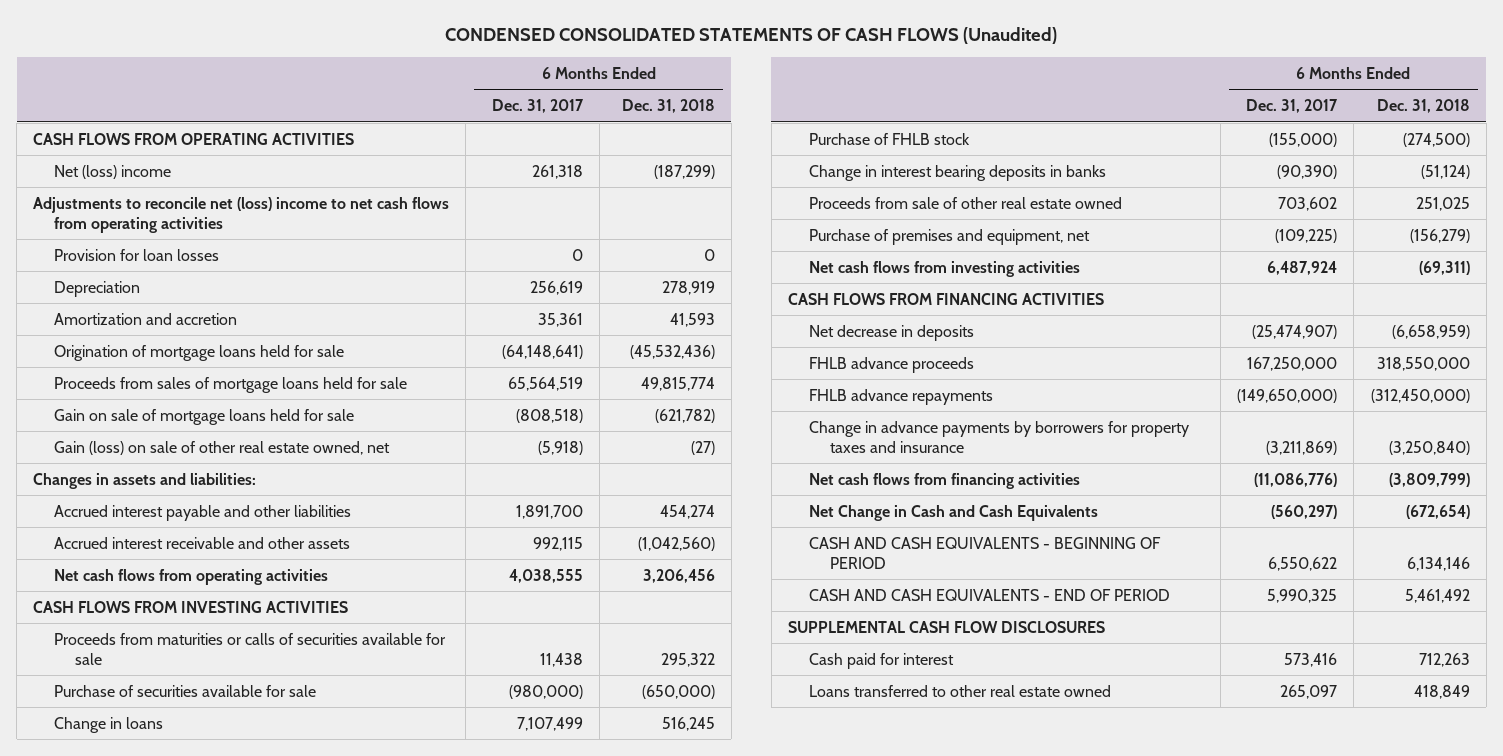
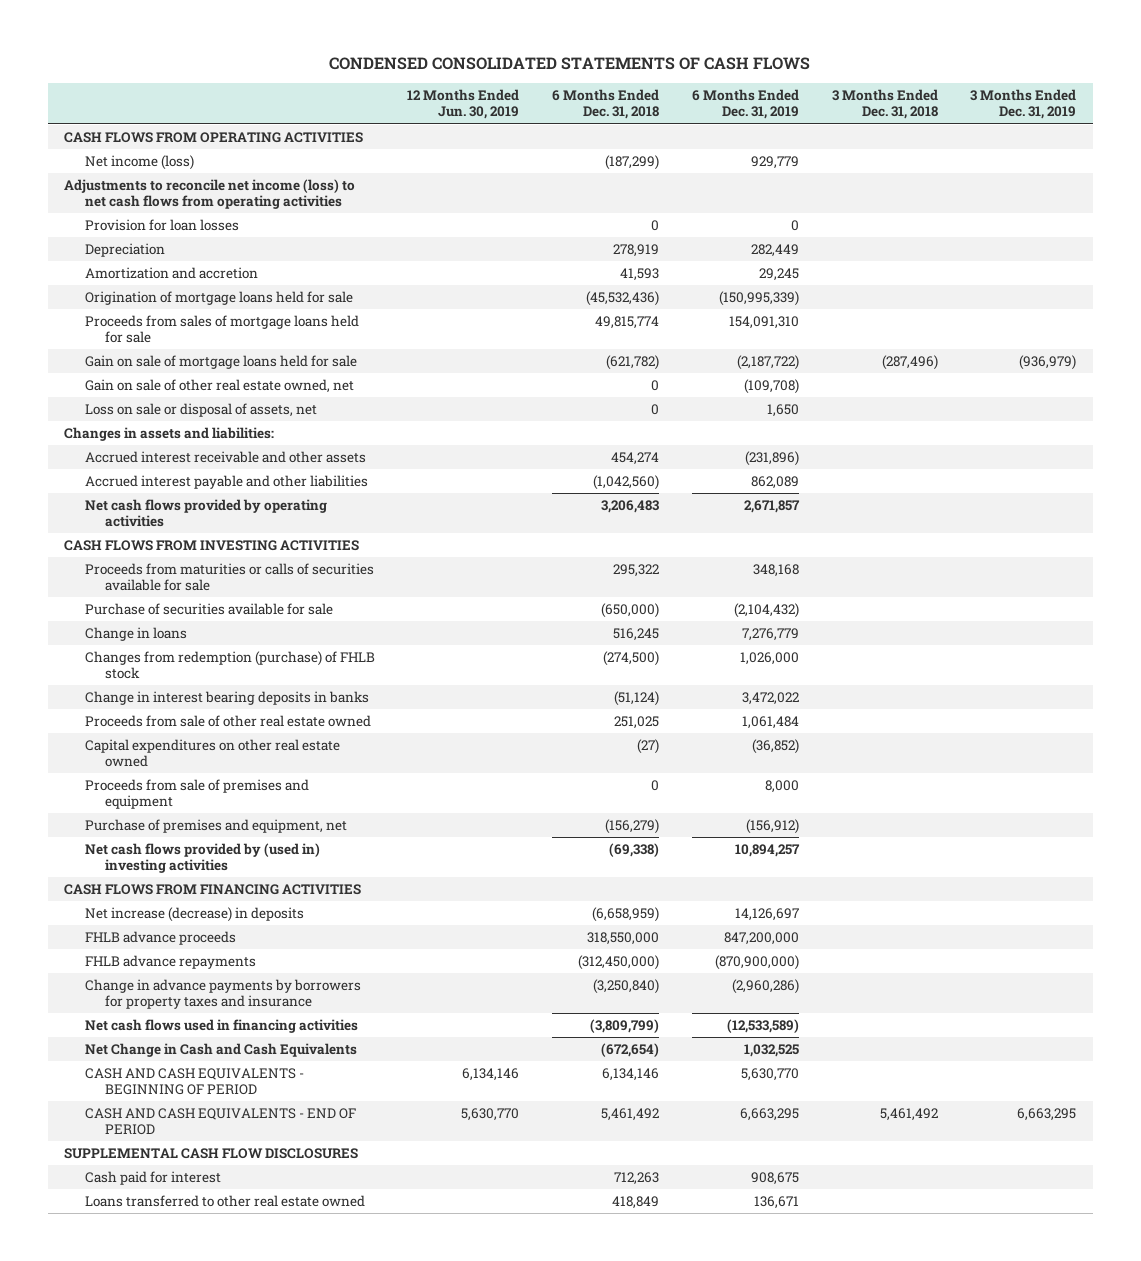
- CONDENSED CONSOLIDATED STATEMENTS OF CASH FLOWS (Unaudited)
+ CONDENSED CONSOLIDATED STATEMENTS OF CASH FLOWS
- | 6 Months Ended Dec. 31, 2017 | 6 Months Ended Dec. 31, 2018
+ | 12 Months Ended Jun. 30, 2019 | 6 Months Ended Dec. 31, 2018 | 6 Months Ended Dec. 31, 2019 | 3 Months Ended Dec. 31, 2018 | 3 Months Ended Dec. 31, 2019
- Net (loss) income | 261,318 | (187,299)
- Adjustments to reconcile net (loss) income to net cash flows from operating activities
+ Net income (loss) | | (187,299) | 929,779 | |
+ Adjustments to reconcile net income (loss) to net cash flows from operating activities
- Gain (loss) on sale of other real estate owned, net | (5,918) | (27)
+ Gain on sale of other real estate owned, net | | 0 | (109,708) | |
+ Loss on sale or disposal of assets, net | | 0 | 1,650 | |
- Accrued interest payable and other liabilities | 1,891,700 | 454,274
- Accrued interest receivable and other assets | 992,115 | (1,042,560)
- Net cash flows from operating activities | 4,038,555 | 3,206,456
+ Accrued interest receivable and other assets | | 454,274 | (231,896) | |
+ Accrued interest payable and other liabilities | | (1,042,560) | 862,089 | |
+ Net cash flows provided by operating activities | | 3,206,483 | 2,671,857 | |
- Purchase of FHLB stock | (155,000) | (274,500)
+ Changes from redemption (purchase) of FHLB stock | | (274,500) | 1,026,000 | |
+ Capital expenditures on other real estate owned | | (27) | (36,852) | |
+ Proceeds from sale of premises and equipment | | 0 | 8,000 | |
- Net cash flows from investing activities | 6,487,924 | (69,311)
+ Net cash flows provided by (used in) investing activities | | (69,338) | 10,894,257 | |
- Net decrease in deposits | (25,474,907) | (6,658,959)
+ Net increase (decrease) in deposits | | (6,658,959) | 14,126,697 | |
- Net cash flows from financing activities | (11,086,776) | (3,809,799)
+ Net cash flows used in financing activities | | (3,809,799) | (12,533,589) | |

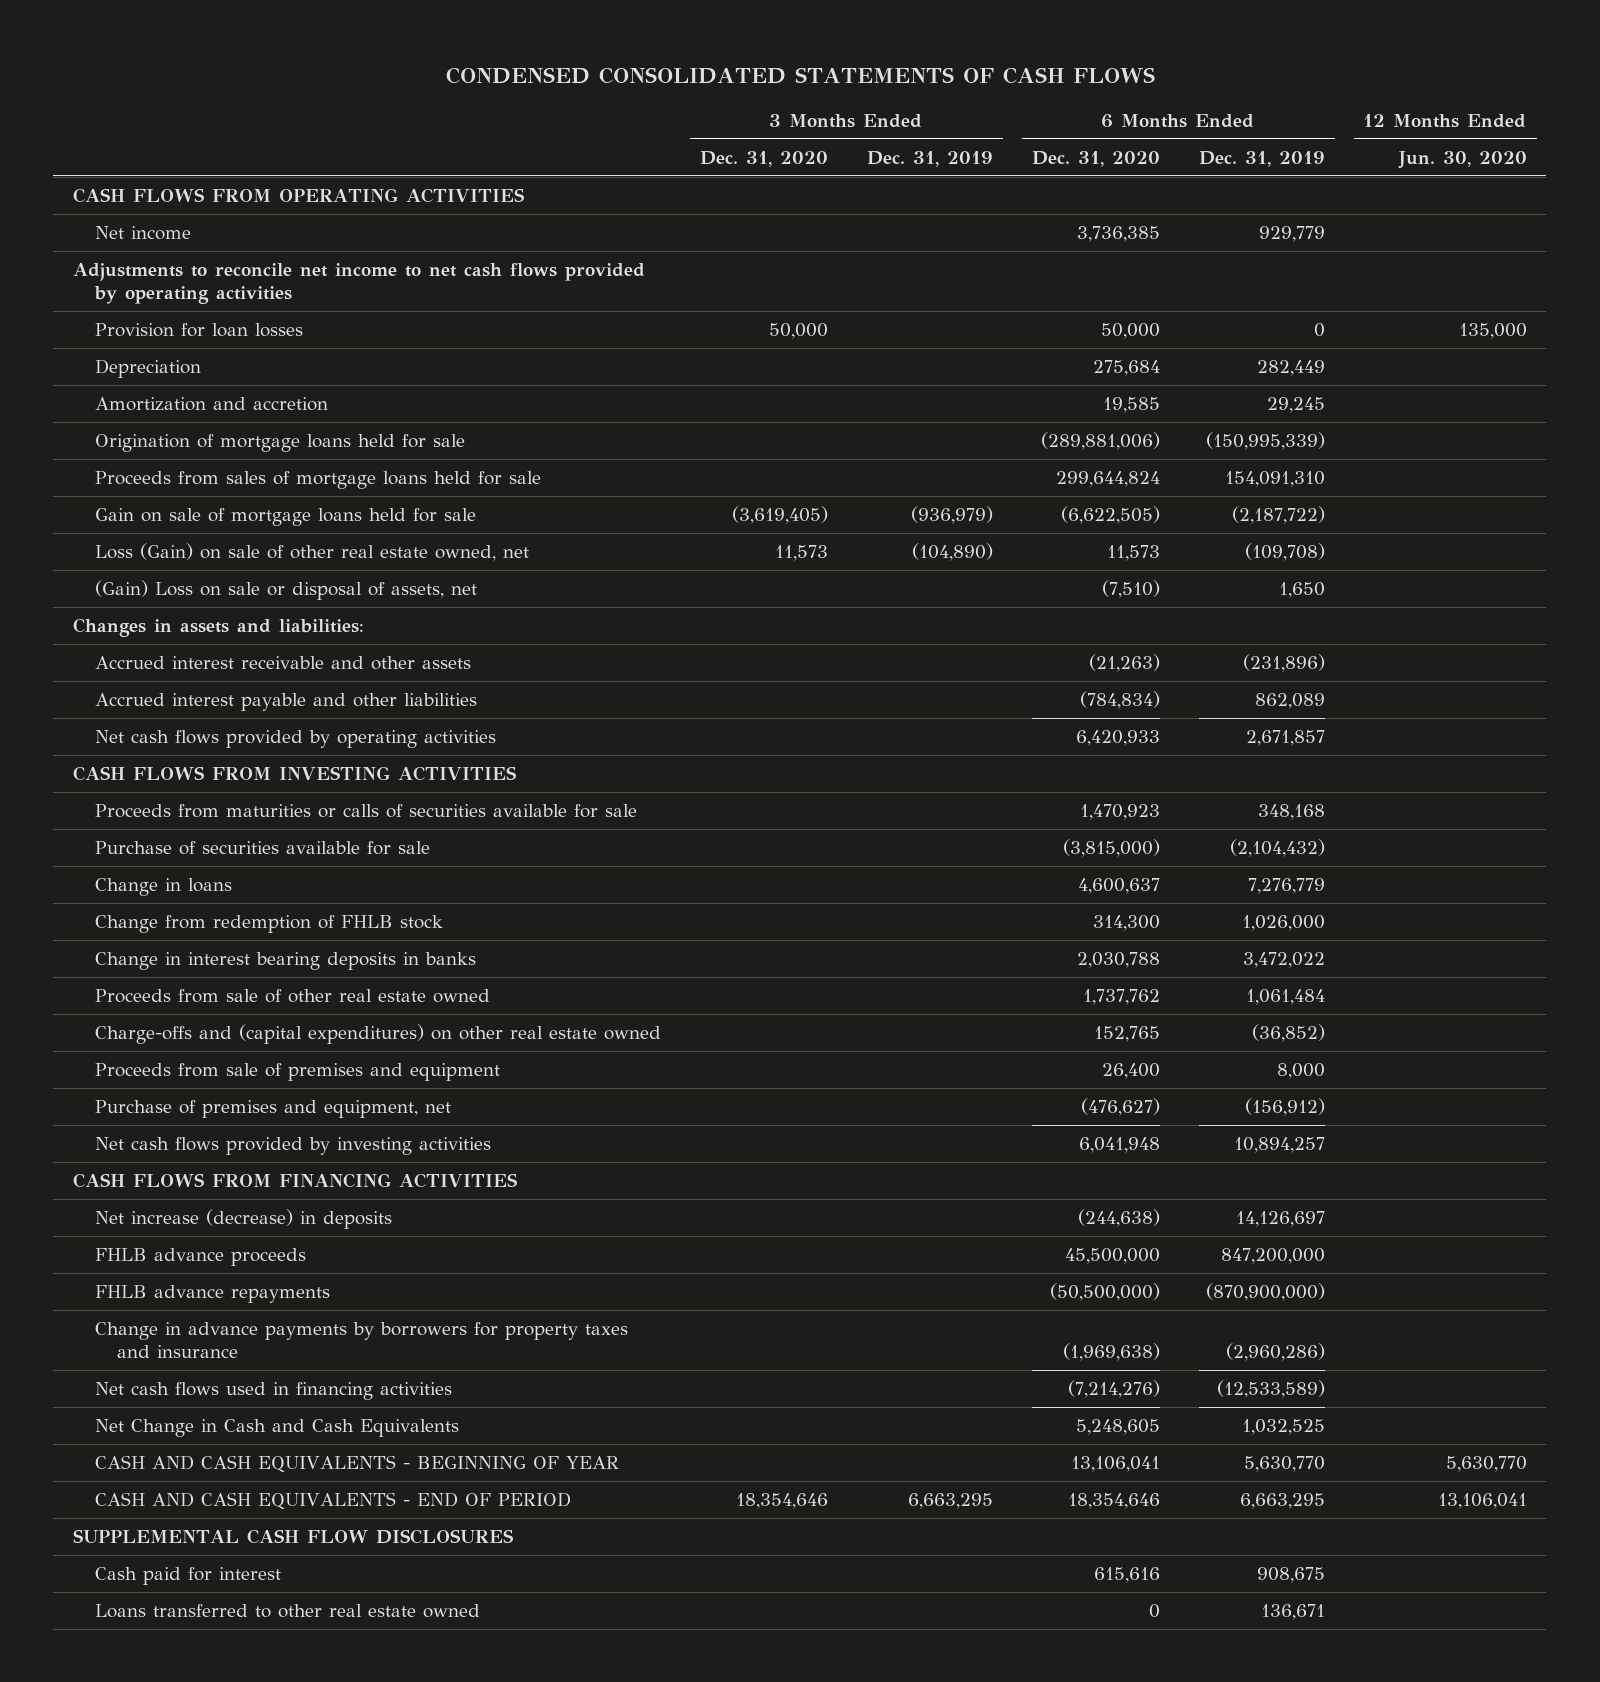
- | 12 Months Ended Jun. 30, 2019 | 6 Months Ended Dec. 31, 2018 | 6 Months Ended Dec. 31, 2019 | 3 Months Ended Dec. 31, 2018 | 3 Months Ended Dec. 31, 2019
+ | 3 Months Ended Dec. 31, 2020 | 3 Months Ended Dec. 31, 2019 | 6 Months Ended Dec. 31, 2020 | 6 Months Ended Dec. 31, 2019 | 12 Months Ended Jun. 30, 2020
- Net income (loss) | | (187,299) | 929,779 | |
- Adjustments to reconcile net income (loss) to net cash flows from operating activities
+ Net income | | | 3,736,385 | 929,779 |
+ Adjustments to reconcile net income to net cash flows provided by operating activities
- Gain on sale of other real estate owned, net | | 0 | (109,708) | |
- Loss on sale or disposal of assets, net | | 0 | 1,650 | |
+ Loss (Gain) on sale of other real estate owned, net | 11,573 | (104,890) | 11,573 | (109,708) |
+ (Gain) Loss on sale or disposal of assets, net | | | (7,510) | 1,650 |
- Changes from redemption (purchase) of FHLB stock | | (274,500) | 1,026,000 | |
+ Change from redemption of FHLB stock | | | 314,300 | 1,026,000 |
- Capital expenditures on other real estate owned | | (27) | (36,852) | |
+ Charge-offs and (capital expenditures) on other real estate owned | | | 152,765 | (36,852) |
- Net cash flows provided by (used in) investing activities | | (69,338) | 10,894,257 | |
+ Net cash flows provided by investing activities | | | 6,041,948 | 10,894,257 |
- CASH AND CASH EQUIVALENTS - BEGINNING OF PERIOD | 6,134,146 | 6,134,146 | 5,630,770 | |
+ CASH AND CASH EQUIVALENTS - BEGINNING OF YEAR | | | 13,106,041 | 5,630,770 | 5,630,770

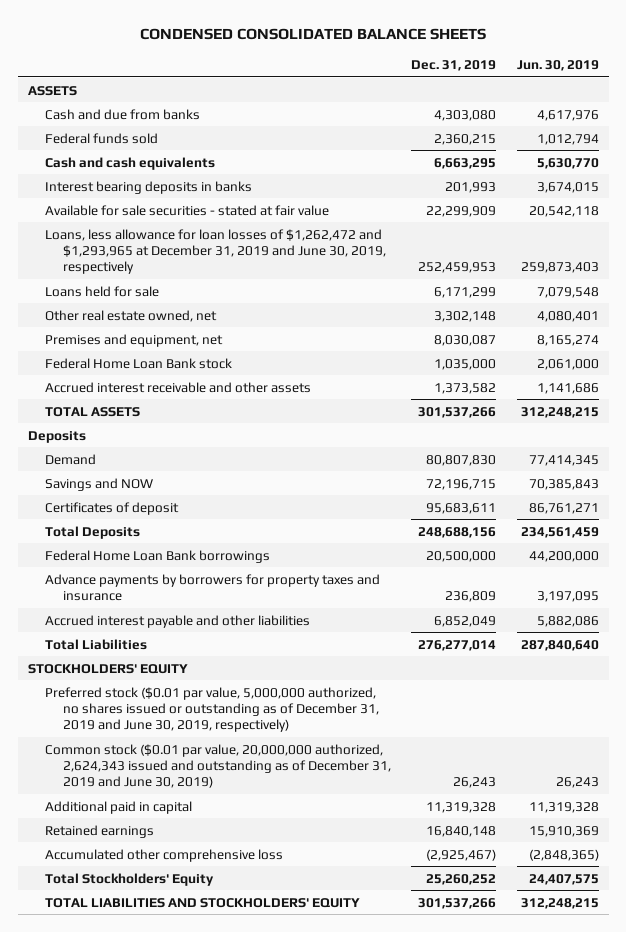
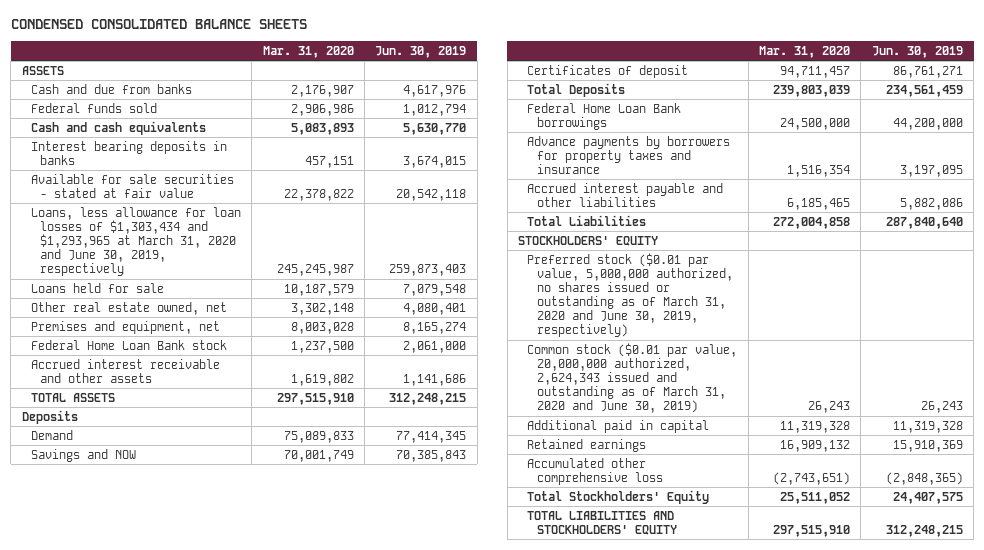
- | Dec. 31, 2019 | Jun. 30, 2019
+ | Mar. 31, 2020 | Jun. 30, 2019
- Loans, less allowance for loan losses of $1,262,472 and $1,293,965 at December 31, 2019 and June 30, 2019, respectively | 252,459,953 | 259,873,403
+ Loans, less allowance for loan losses of $1,303,434 and $1,293,965 at March 31, 2020 and June 30, 2019, respectively | 245,245,987 | 259,873,403
- Preferred stock ($0.01 par value, 5,000,000 authorized, no shares issued or outstanding as of December 31, 2019 and June 30, 2019, respectively)
- Common stock ($0.01 par value, 20,000,000 authorized, 2,624,343 issued and outstanding as of December 31, 2019 and June 30, 2019) | 26,243 | 26,243
+ Preferred stock ($0.01 par value, 5,000,000 authorized, no shares issued or outstanding as of March 31, 2020 and June 30, 2019, respectively)
+ Common stock ($0.01 par value, 20,000,000 authorized, 2,624,343 issued and outstanding as of March 31, 2020 and June 30, 2019) | 26,243 | 26,243

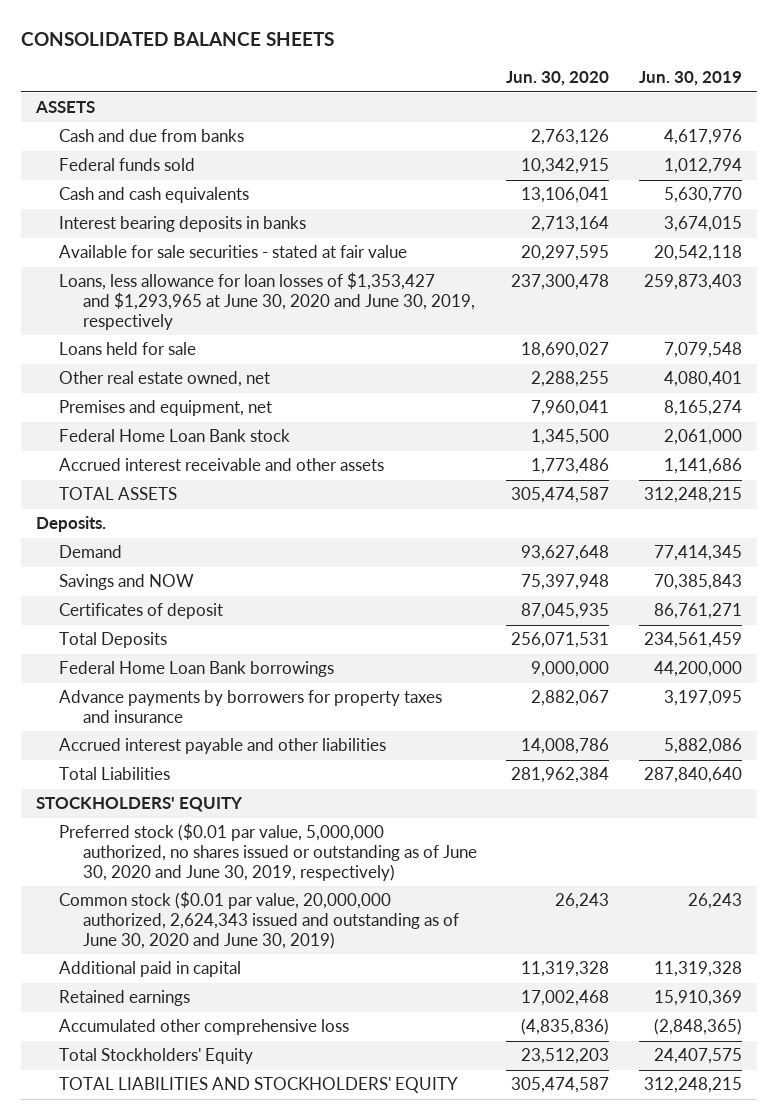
- CONDENSED CONSOLIDATED BALANCE SHEETS
+ CONSOLIDATED BALANCE SHEETS
- | Mar. 31, 2020 | Jun. 30, 2019
+ | Jun. 30, 2020 | Jun. 30, 2019
- Loans, less allowance for loan losses of $1,303,434 and $1,293,965 at March 31, 2020 and June 30, 2019, respectively | 245,245,987 | 259,873,403
+ Loans, less allowance for loan losses of $1,353,427 and $1,293,965 at June 30, 2020 and June 30, 2019, respectively | 237,300,478 | 259,873,403
- Deposits
+ Deposits.
- Preferred stock ($0.01 par value, 5,000,000 authorized, no shares issued or outstanding as of March 31, 2020 and June 30, 2019, respectively)
- Common stock ($0.01 par value, 20,000,000 authorized, 2,624,343 issued and outstanding as of March 31, 2020 and June 30, 2019) | 26,243 | 26,243
+ Preferred stock ($0.01 par value, 5,000,000 authorized, no shares issued or outstanding as of June 30, 2020 and June 30, 2019, respectively)
+ Common stock ($0.01 par value, 20,000,000 authorized, 2,624,343 issued and outstanding as of June 30, 2020 and June 30, 2019) | 26,243 | 26,243

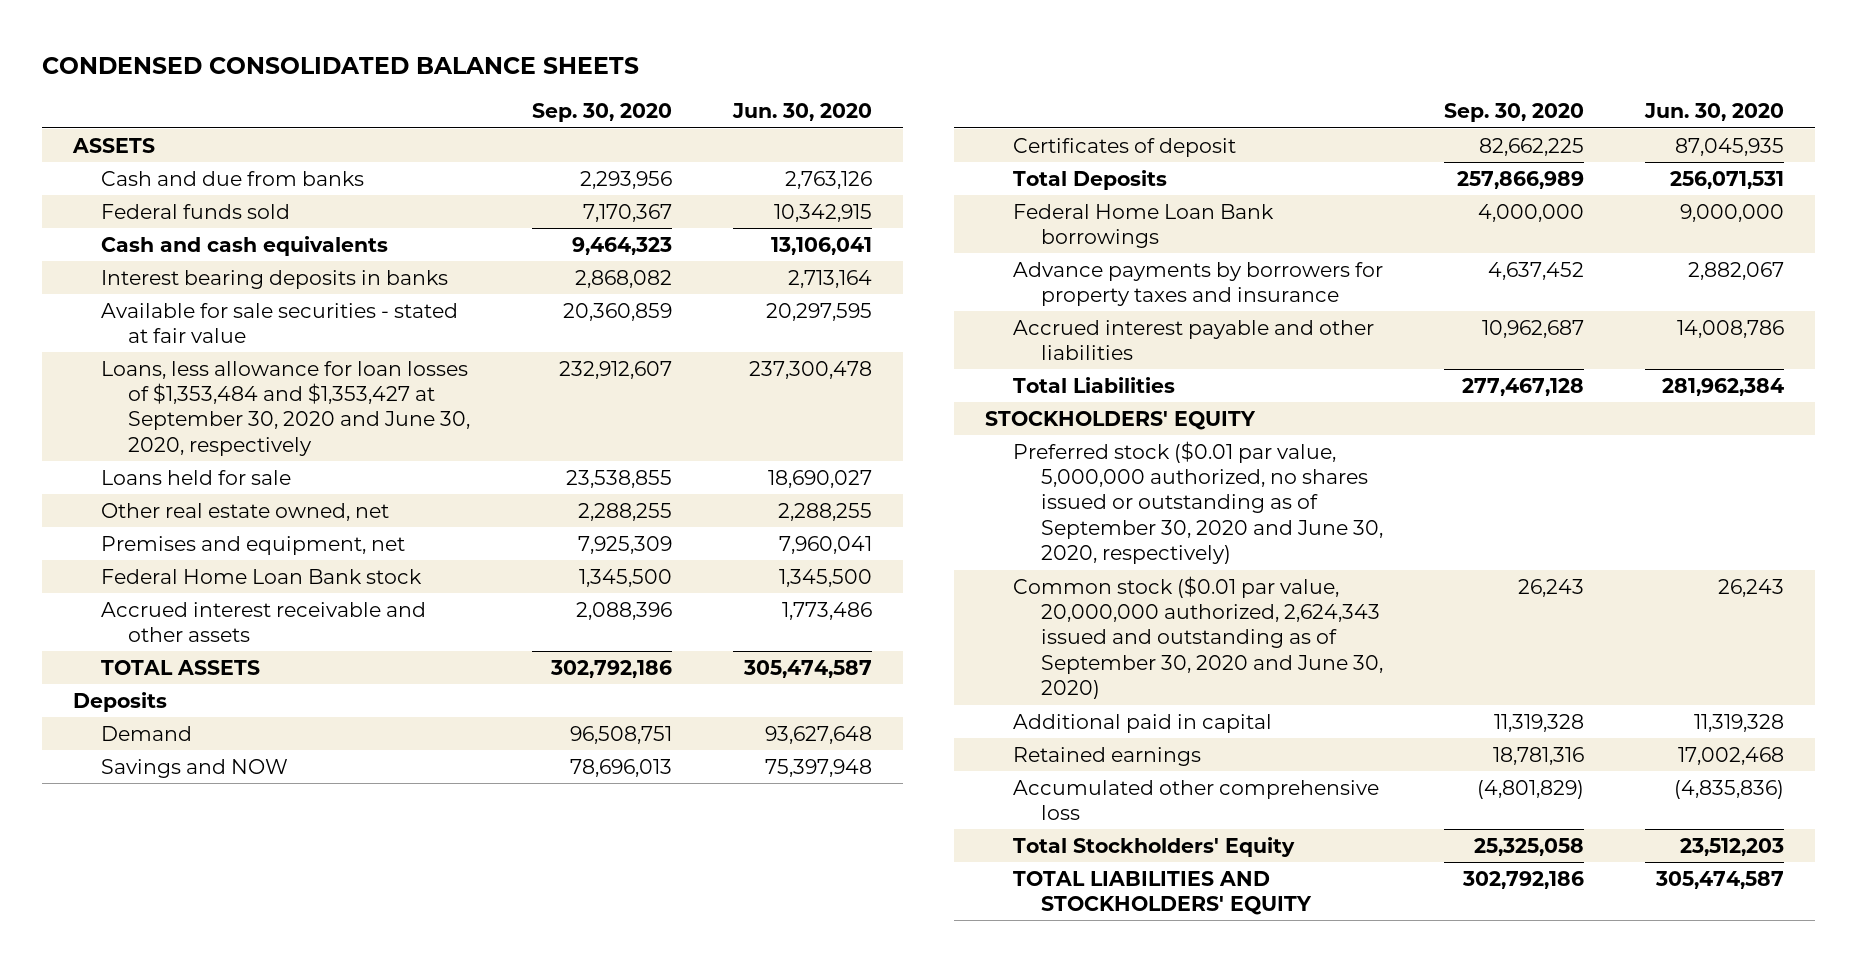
- CONSOLIDATED BALANCE SHEETS
+ CONDENSED CONSOLIDATED BALANCE SHEETS
- | Jun. 30, 2020 | Jun. 30, 2019
+ | Sep. 30, 2020 | Jun. 30, 2020
- Loans, less allowance for loan losses of $1,353,427 and $1,293,965 at June 30, 2020 and June 30, 2019, respectively | 237,300,478 | 259,873,403
+ Loans, less allowance for loan losses of $1,353,484 and $1,353,427 at September 30, 2020 and June 30, 2020, respectively | 232,912,607 | 237,300,478
- Deposits.
+ Deposits
- Preferred stock ($0.01 par value, 5,000,000 authorized, no shares issued or outstanding as of June 30, 2020 and June 30, 2019, respectively)
- Common stock ($0.01 par value, 20,000,000 authorized, 2,624,343 issued and outstanding as of June 30, 2020 and June 30, 2019) | 26,243 | 26,243
+ Preferred stock ($0.01 par value, 5,000,000 authorized, no shares issued or outstanding as of September 30, 2020 and June 30, 2020, respectively)
+ Common stock ($0.01 par value, 20,000,000 authorized, 2,624,343 issued and outstanding as of September 30, 2020 and June 30, 2020) | 26,243 | 26,243

